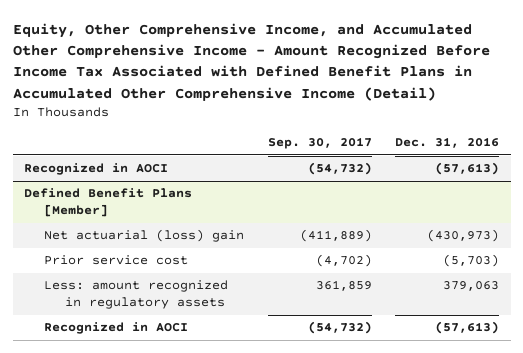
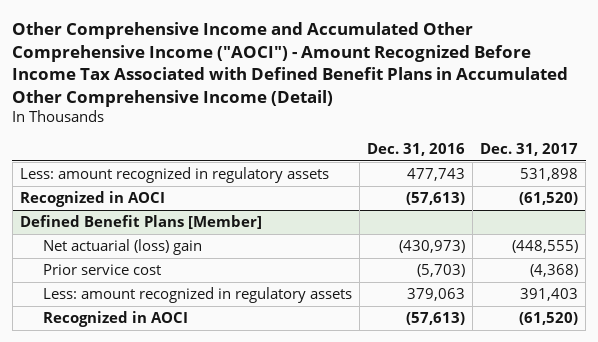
- Equity, Other Comprehensive Income, and Accumulated Other Comprehensive Income - Amount Recognized Before Income Tax Associated with Defined Benefit Plans in Accumulated Other Comprehensive Income (Detail)
+ Other Comprehensive Income and Accumulated Other Comprehensive Income ("AOCI") - Amount Recognized Before Income Tax Associated with Defined Benefit Plans in Accumulated Other Comprehensive Income (Detail)
- | Sep. 30, 2017 | Dec. 31, 2016
+ | Dec. 31, 2016 | Dec. 31, 2017
+ Less: amount recognized in regulatory assets | 477,743 | 531,898

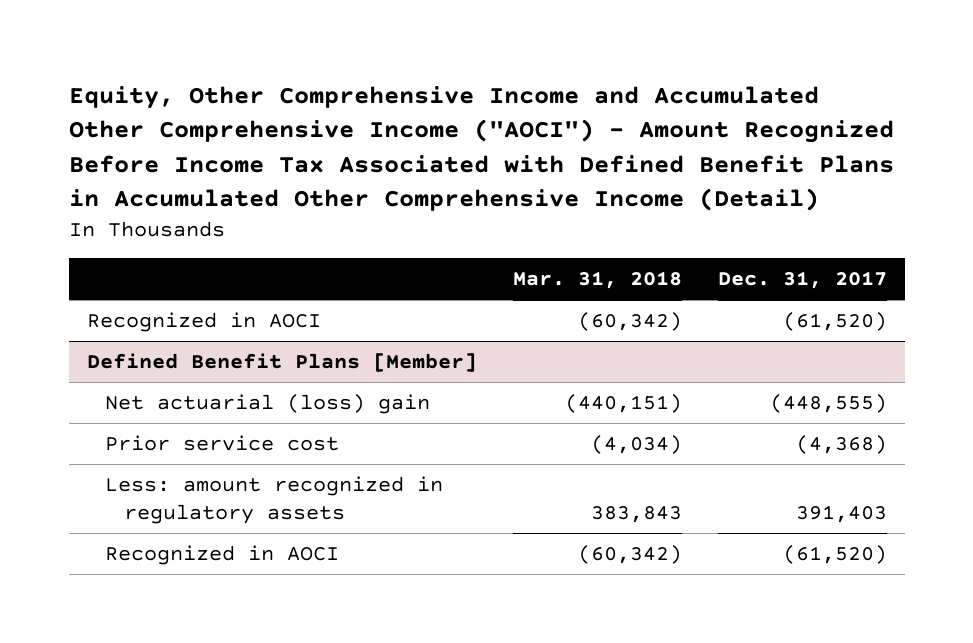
- Other Comprehensive Income and Accumulated Other Comprehensive Income ("AOCI") - Amount Recognized Before Income Tax Associated with Defined Benefit Plans in Accumulated Other Comprehensive Income (Detail)
+ Equity, Other Comprehensive Income and Accumulated Other Comprehensive Income ("AOCI") - Amount Recognized Before Income Tax Associated with Defined Benefit Plans in Accumulated Other Comprehensive Income (Detail)
- | Dec. 31, 2016 | Dec. 31, 2017
+ | Mar. 31, 2018 | Dec. 31, 2017
- Less: amount recognized in regulatory assets | 477,743 | 531,898

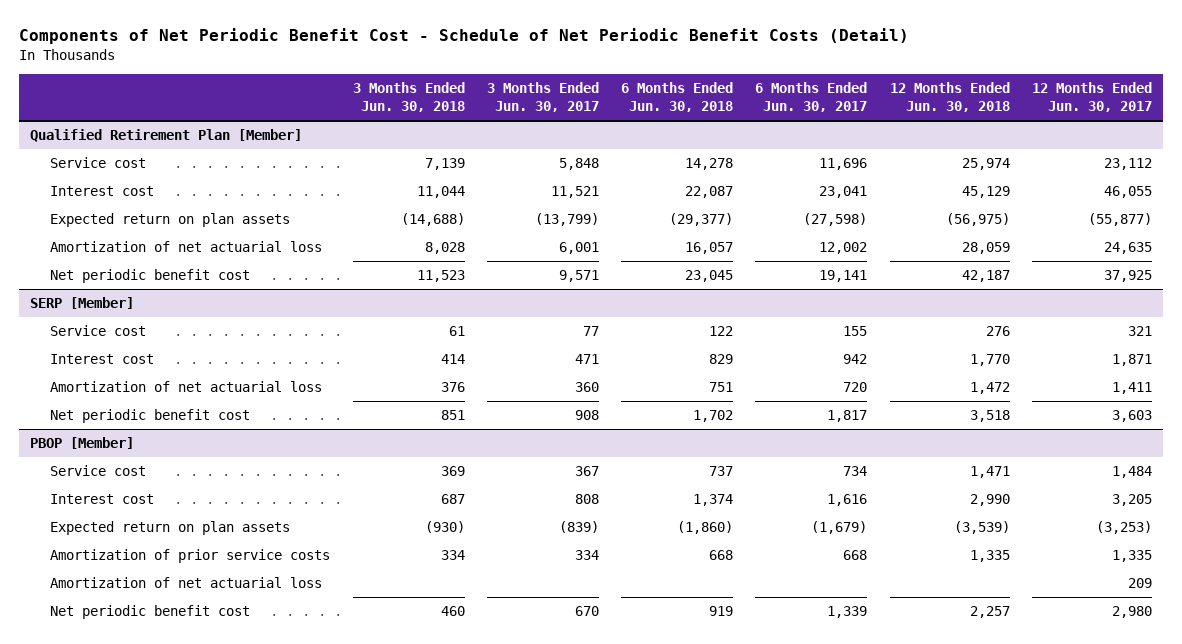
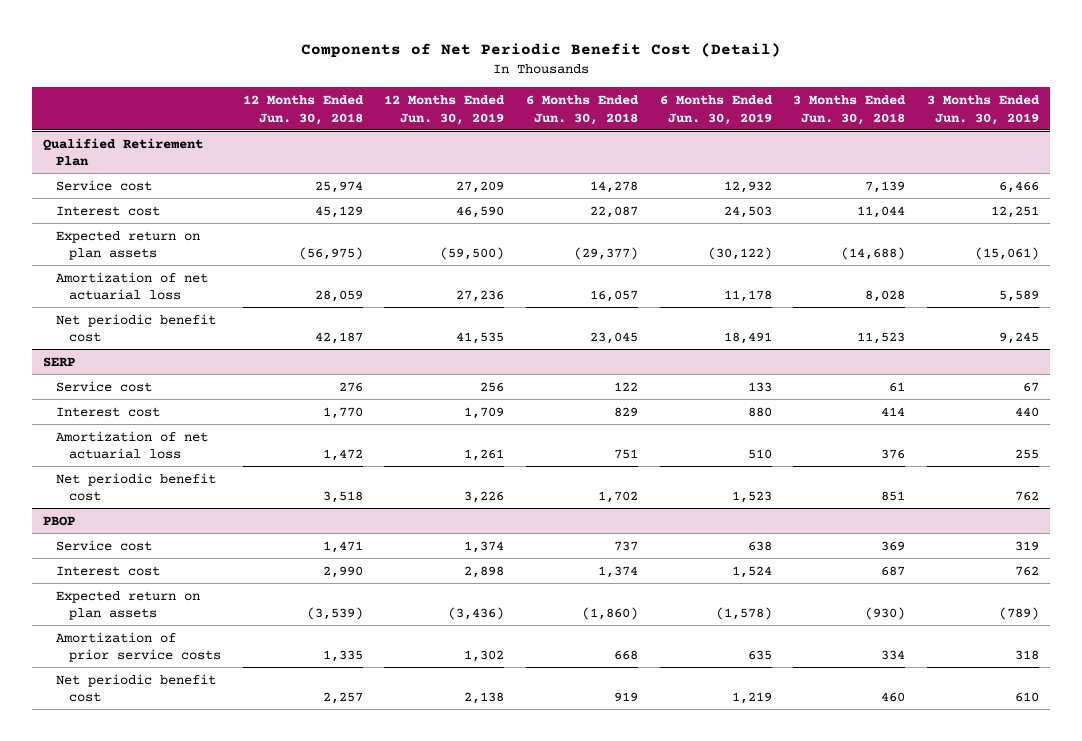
- Components of Net Periodic Benefit Cost - Schedule of Net Periodic Benefit Costs (Detail)
+ Components of Net Periodic Benefit Cost (Detail)
- | 3 Months Ended Jun. 30, 2018 | 3 Months Ended Jun. 30, 2017 | 6 Months Ended Jun. 30, 2018 | 6 Months Ended Jun. 30, 2017 | 12 Months Ended Jun. 30, 2018 | 12 Months Ended Jun. 30, 2017
+ | 12 Months Ended Jun. 30, 2018 | 12 Months Ended Jun. 30, 2019 | 6 Months Ended Jun. 30, 2018 | 6 Months Ended Jun. 30, 2019 | 3 Months Ended Jun. 30, 2018 | 3 Months Ended Jun. 30, 2019
- Qualified Retirement Plan [Member]
+ Qualified Retirement Plan
- SERP [Member]
+ SERP
- PBOP [Member]
+ PBOP
- Amortization of net actuarial loss | | | | | | 209

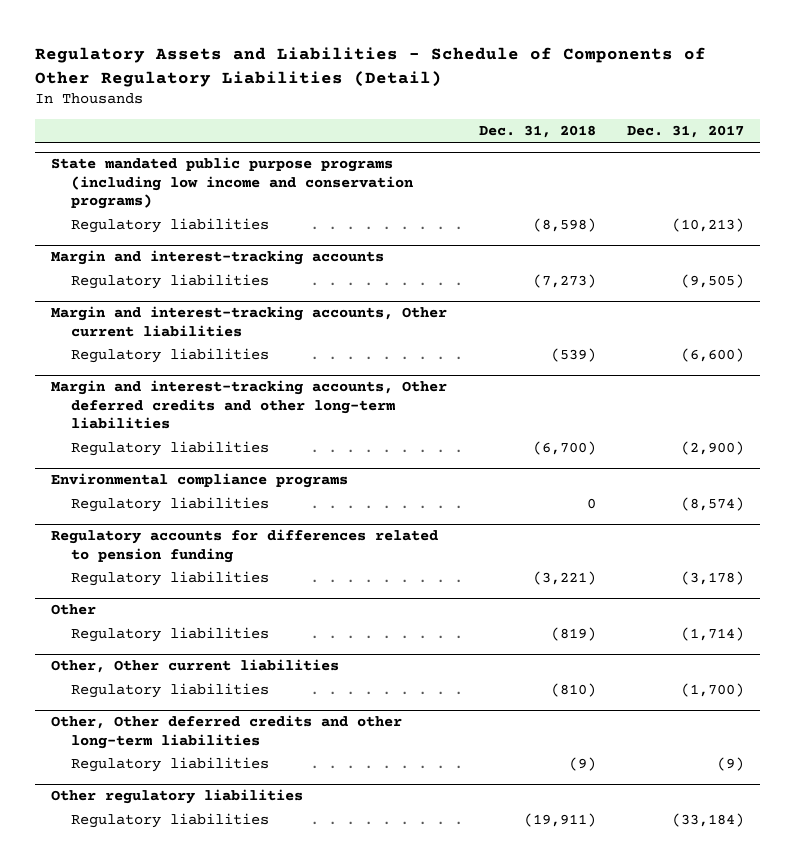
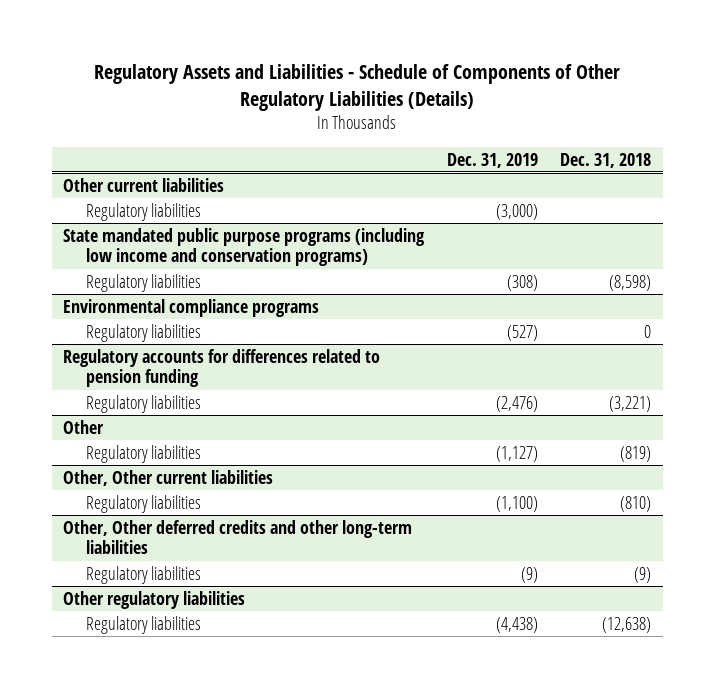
- Regulatory Assets and Liabilities - Schedule of Components of Other Regulatory Liabilities (Detail)
+ Regulatory Assets and Liabilities - Schedule of Components of Other Regulatory Liabilities (Details)
- | Dec. 31, 2018 | Dec. 31, 2017
+ | Dec. 31, 2019 | Dec. 31, 2018
+ Other current liabilities
+ Regulatory liabilities | (3,000) |
- Margin and interest-tracking accounts
- Regulatory liabilities | (7,273) | (9,505)
- Margin and interest-tracking accounts, Other current liabilities
- Regulatory liabilities | (539) | (6,600)
- Margin and interest-tracking accounts, Other deferred credits and other long-term liabilities
- Regulatory liabilities | (6,700) | (2,900)
@ Other regulatory liabilities
- Regulatory liabilities | (19,911) | (33,184)
+ Regulatory liabilities | (4,438) | (12,638)

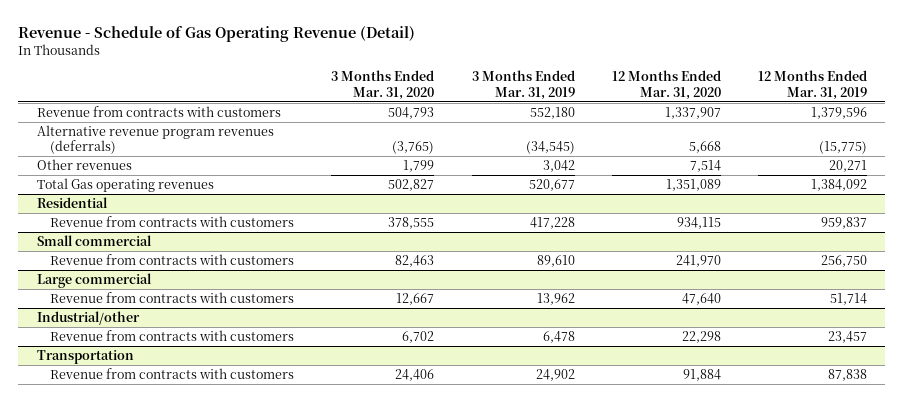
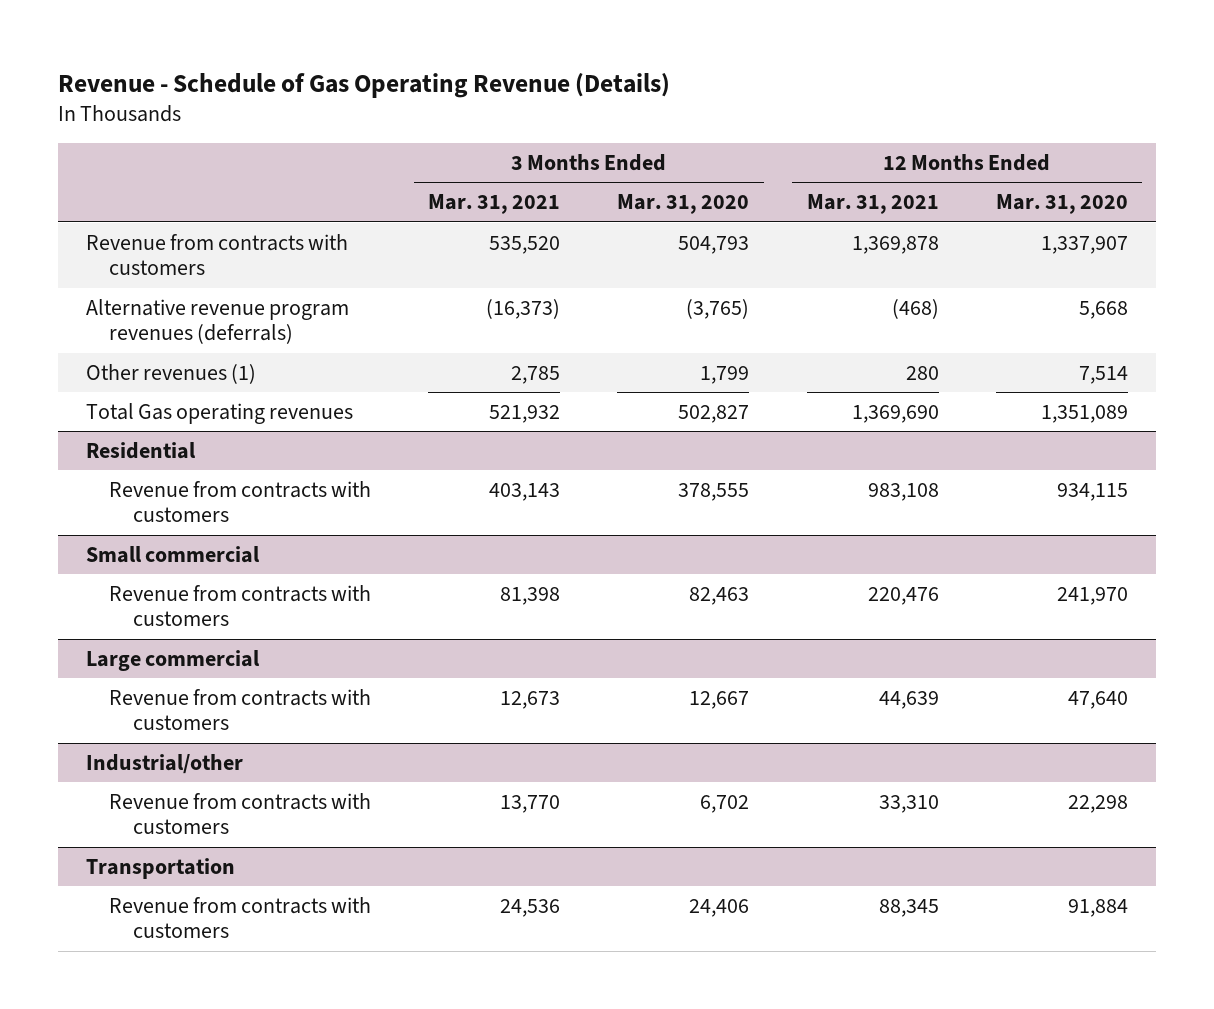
- Revenue - Schedule of Gas Operating Revenue (Detail)
+ Revenue - Schedule of Gas Operating Revenue (Details)
- | 3 Months Ended Mar. 31, 2020 | 3 Months Ended Mar. 31, 2019 | 12 Months Ended Mar. 31, 2020 | 12 Months Ended Mar. 31, 2019
+ | 3 Months Ended Mar. 31, 2021 | 3 Months Ended Mar. 31, 2020 | 12 Months Ended Mar. 31, 2021 | 12 Months Ended Mar. 31, 2020
- Other revenues | 1,799 | 3,042 | 7,514 | 20,271
+ Other revenues (1) | 2,785 | 1,799 | 280 | 7,514

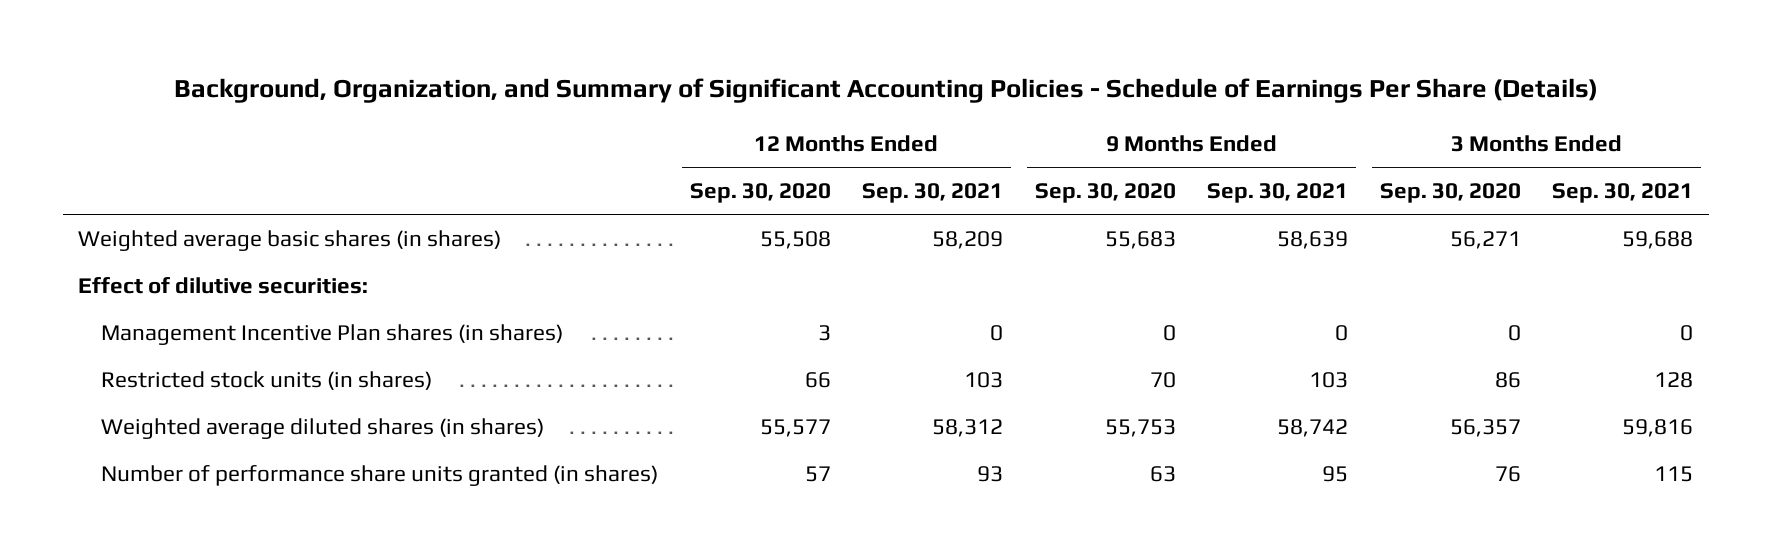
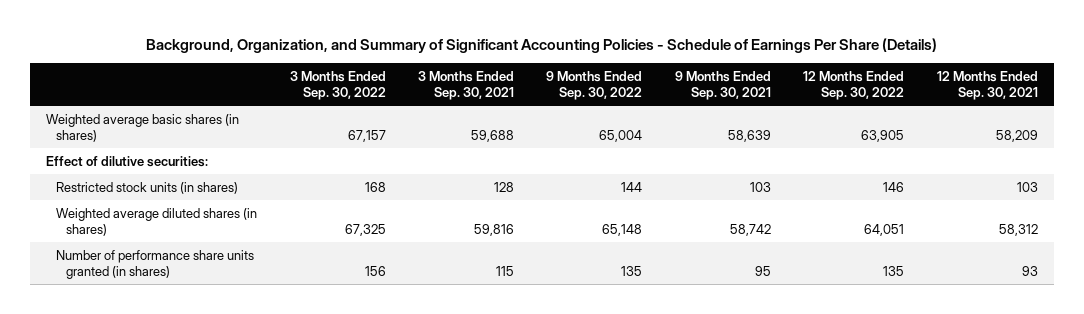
- | 12 Months Ended Sep. 30, 2020 | 12 Months Ended Sep. 30, 2021 | 9 Months Ended Sep. 30, 2020 | 9 Months Ended Sep. 30, 2021 | 3 Months Ended Sep. 30, 2020 | 3 Months Ended Sep. 30, 2021
+ | 3 Months Ended Sep. 30, 2022 | 3 Months Ended Sep. 30, 2021 | 9 Months Ended Sep. 30, 2022 | 9 Months Ended Sep. 30, 2021 | 12 Months Ended Sep. 30, 2022 | 12 Months Ended Sep. 30, 2021
- Management Incentive Plan shares (in shares) | 3 | 0 | 0 | 0 | 0 | 0

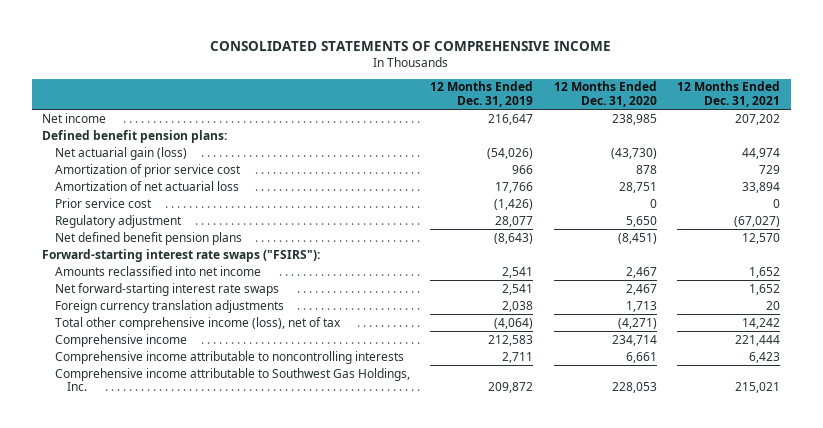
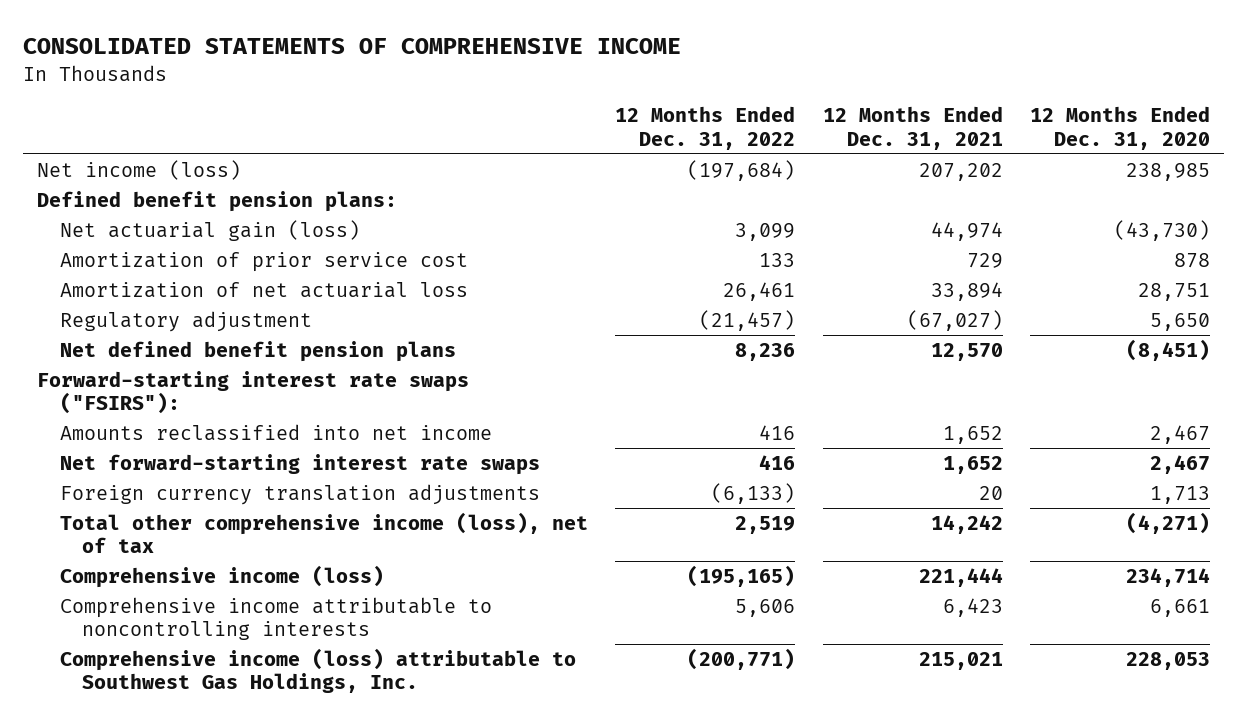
- | 12 Months Ended Dec. 31, 2019 | 12 Months Ended Dec. 31, 2020 | 12 Months Ended Dec. 31, 2021
+ | 12 Months Ended Dec. 31, 2022 | 12 Months Ended Dec. 31, 2021 | 12 Months Ended Dec. 31, 2020
- Net income | 216,647 | 238,985 | 207,202
+ Net income (loss) | (197,684) | 207,202 | 238,985
- Prior service cost | (1,426) | 0 | 0
- Comprehensive income | 212,583 | 234,714 | 221,444
+ Comprehensive income (loss) | (195,165) | 221,444 | 234,714
- Comprehensive income attributable to Southwest Gas Holdings, Inc. | 209,872 | 228,053 | 215,021
+ Comprehensive income (loss) attributable to Southwest Gas Holdings, Inc. | (200,771) | 215,021 | 228,053

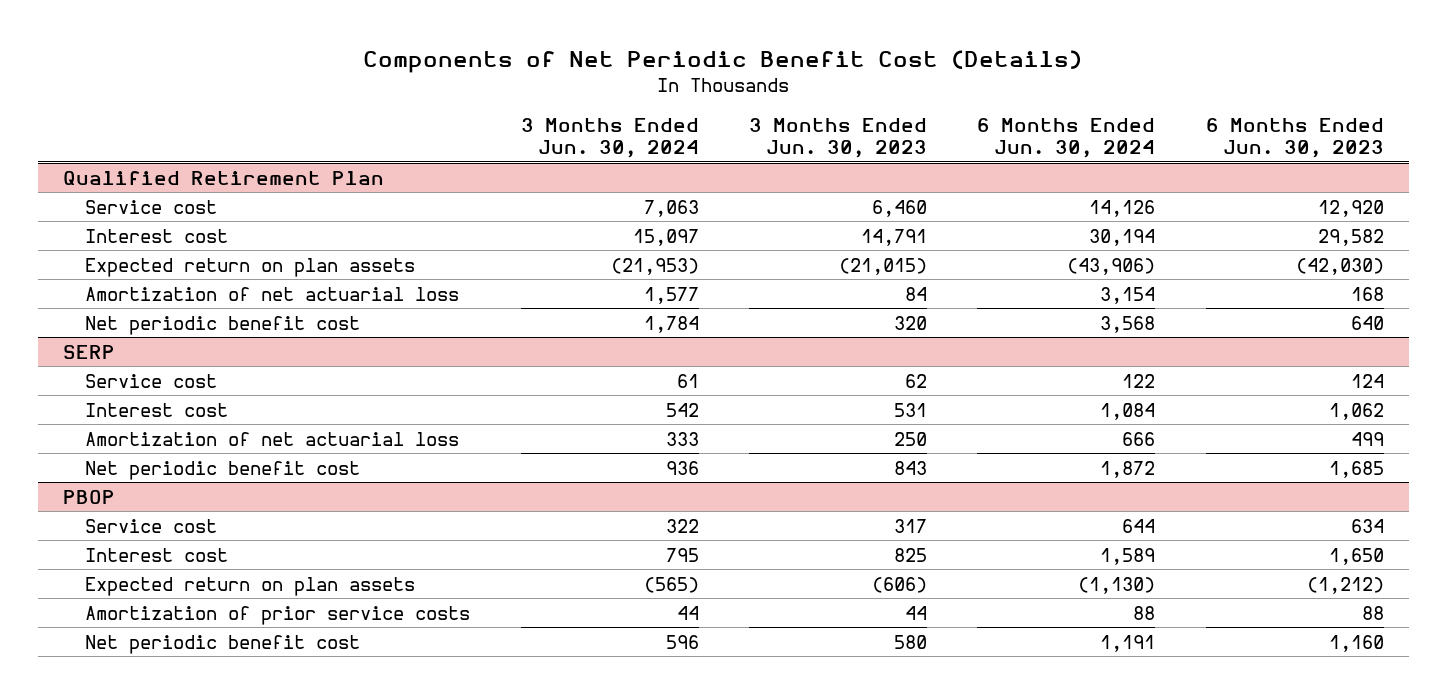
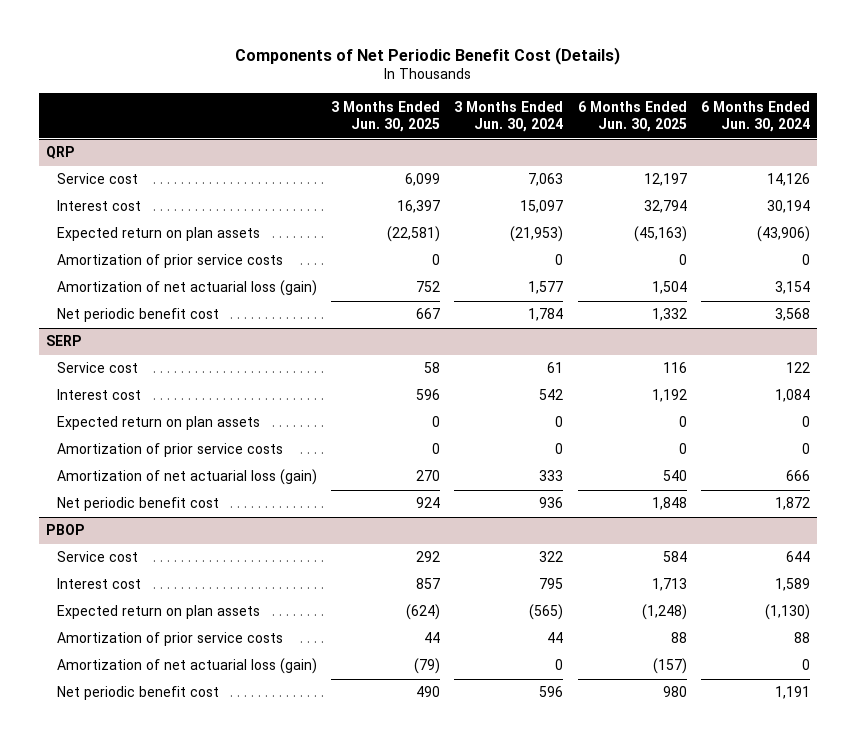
- | 3 Months Ended Jun. 30, 2024 | 3 Months Ended Jun. 30, 2023 | 6 Months Ended Jun. 30, 2024 | 6 Months Ended Jun. 30, 2023
+ | 3 Months Ended Jun. 30, 2025 | 3 Months Ended Jun. 30, 2024 | 6 Months Ended Jun. 30, 2025 | 6 Months Ended Jun. 30, 2024
- Qualified Retirement Plan
+ QRP
- Amortization of net actuarial loss | 1,577 | 84 | 3,154 | 168
+ Amortization of prior service costs | 0 | 0 | 0 | 0
+ Amortization of net actuarial loss (gain) | 752 | 1,577 | 1,504 | 3,154
@ SERP
- Amortization of net actuarial loss | 333 | 250 | 666 | 499
+ Expected return on plan assets | 0 | 0 | 0 | 0
+ Amortization of prior service costs | 0 | 0 | 0 | 0
+ Amortization of net actuarial loss (gain) | 270 | 333 | 540 | 666
@ PBOP
+ Amortization of net actuarial loss (gain) | (79) | 0 | (157) | 0

